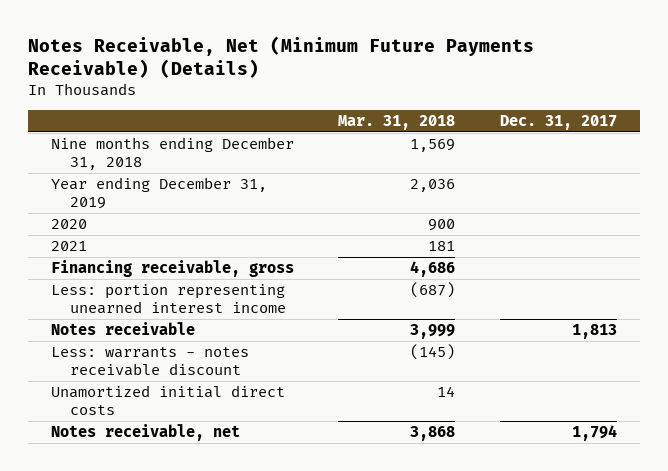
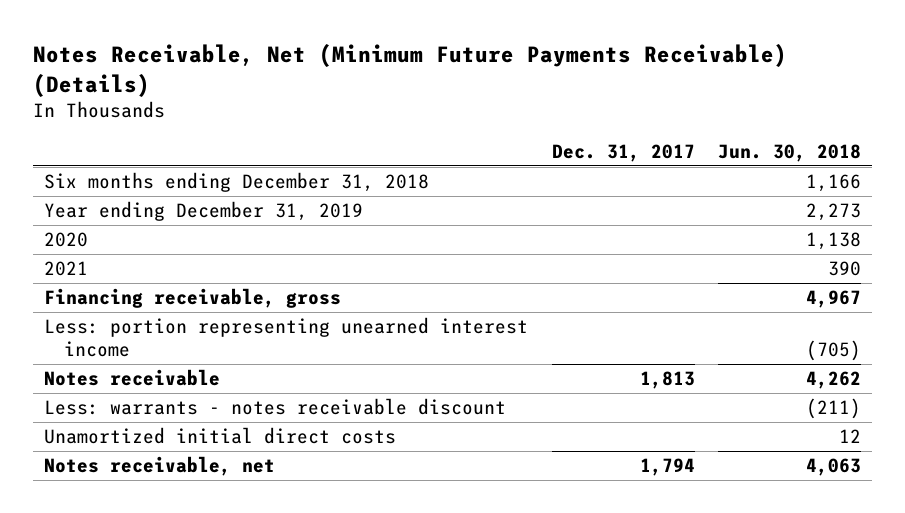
- | Mar. 31, 2018 | Dec. 31, 2017
+ | Dec. 31, 2017 | Jun. 30, 2018
- Nine months ending December 31, 2018 | 1,569 |
+ Six months ending December 31, 2018 | | 1,166

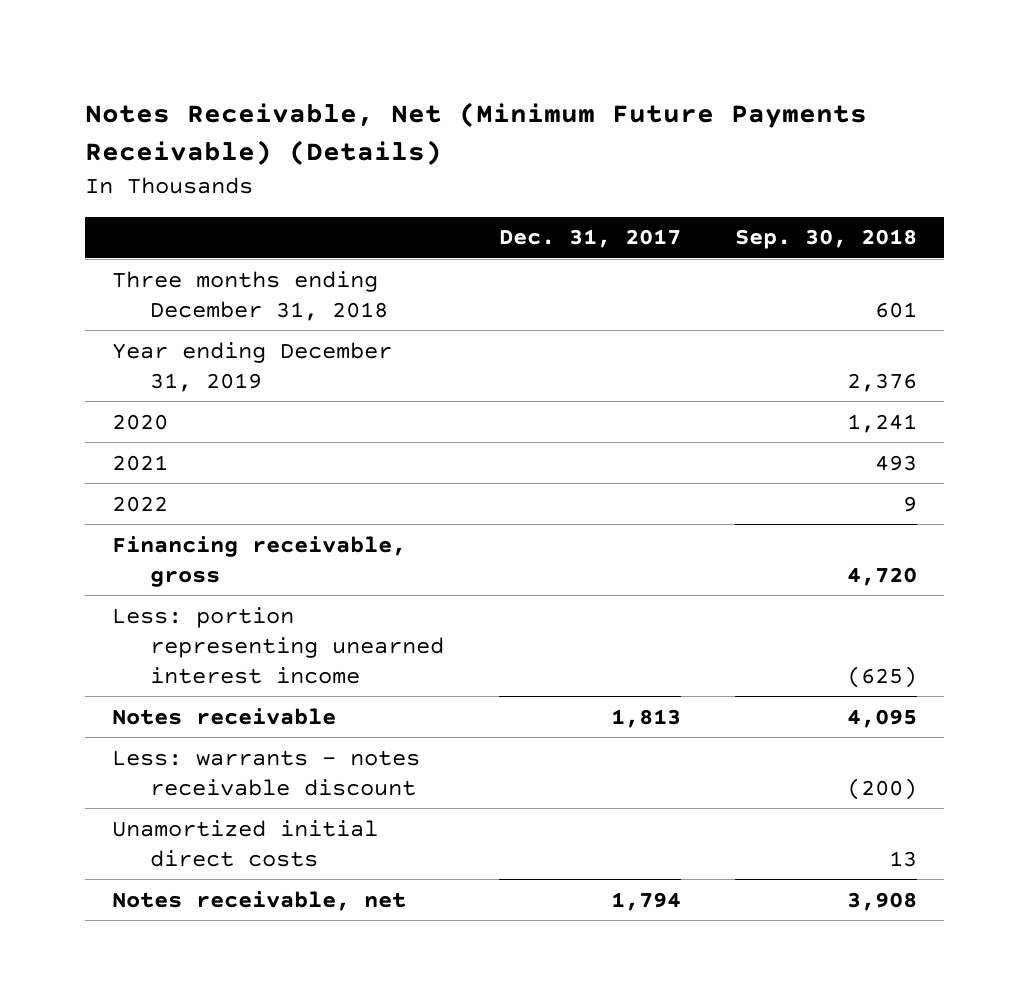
- | Dec. 31, 2017 | Jun. 30, 2018
+ | Dec. 31, 2017 | Sep. 30, 2018
- Six months ending December 31, 2018 | | 1,166
+ Three months ending December 31, 2018 | | 601
+ 2022 | | 9

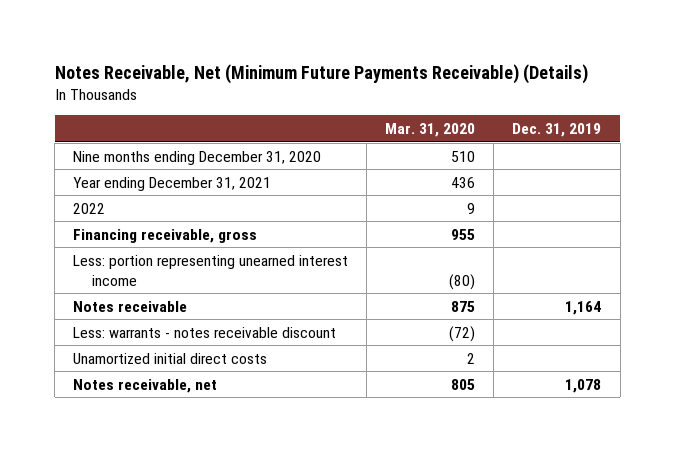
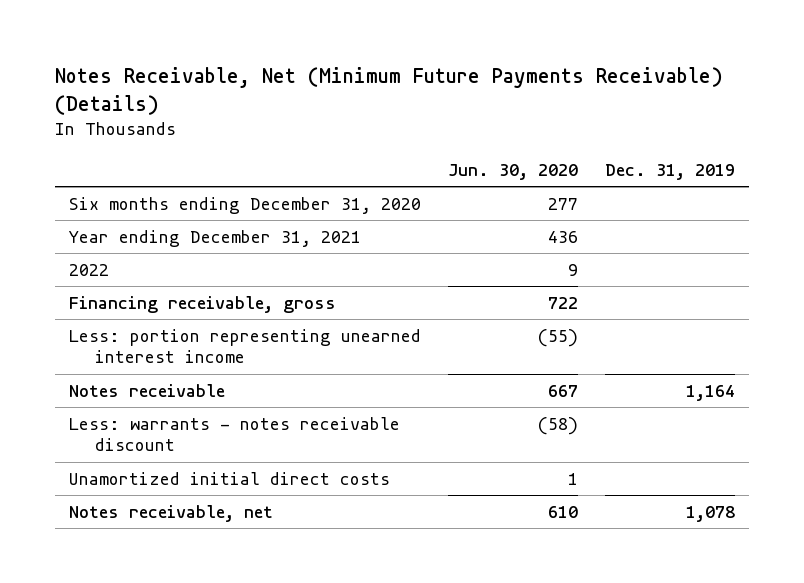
- | Mar. 31, 2020 | Dec. 31, 2019
+ | Jun. 30, 2020 | Dec. 31, 2019
- Nine months ending December 31, 2020 | 510 |
+ Six months ending December 31, 2020 | 277 |

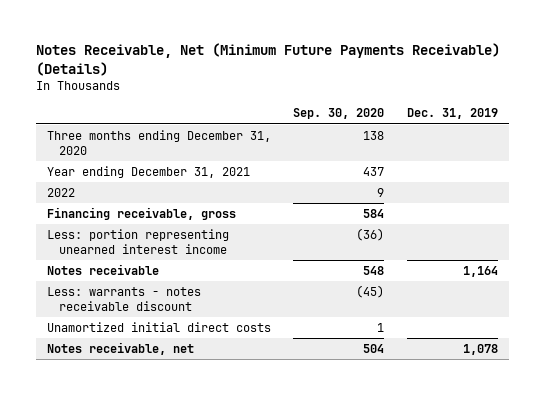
- | Jun. 30, 2020 | Dec. 31, 2019
+ | Sep. 30, 2020 | Dec. 31, 2019
- Six months ending December 31, 2020 | 277 |
+ Three months ending December 31, 2020 | 138 |

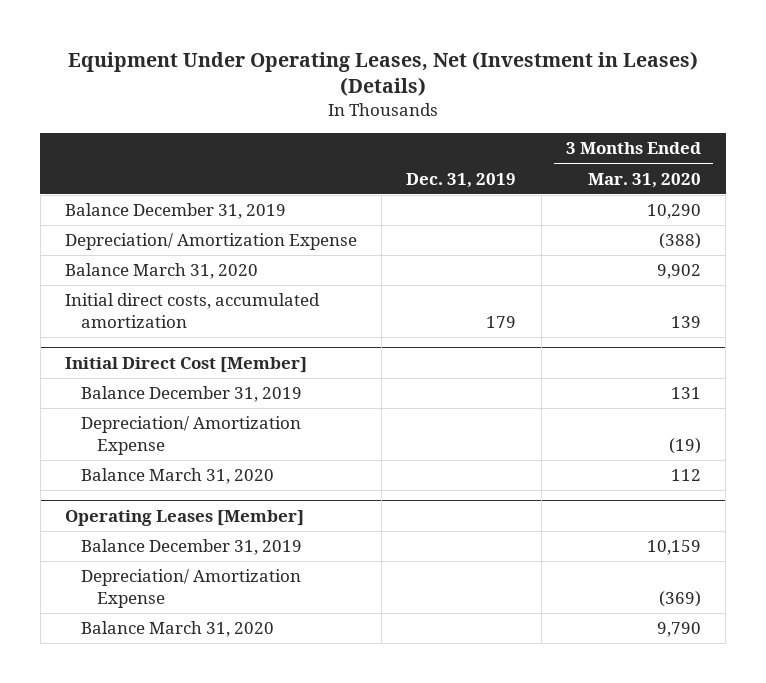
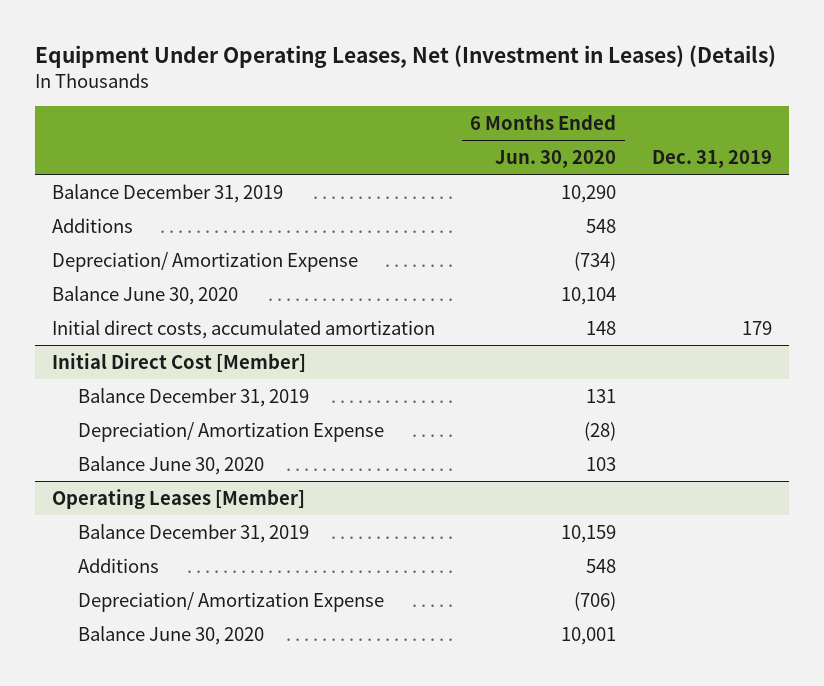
- | Dec. 31, 2019 | 3 Months Ended Mar. 31, 2020
+ | 6 Months Ended Jun. 30, 2020 | Dec. 31, 2019
+ Additions | 548 |
- Balance March 31, 2020 | | 9,902
+ Balance June 30, 2020 | 10,104 |
@ Initial Direct Cost [Member]
- Balance March 31, 2020 | | 112
+ Balance June 30, 2020 | 103 |
@ Operating Leases [Member]
+ Additions | 548 |
- Balance March 31, 2020 | | 9,790
+ Balance June 30, 2020 | 10,001 |

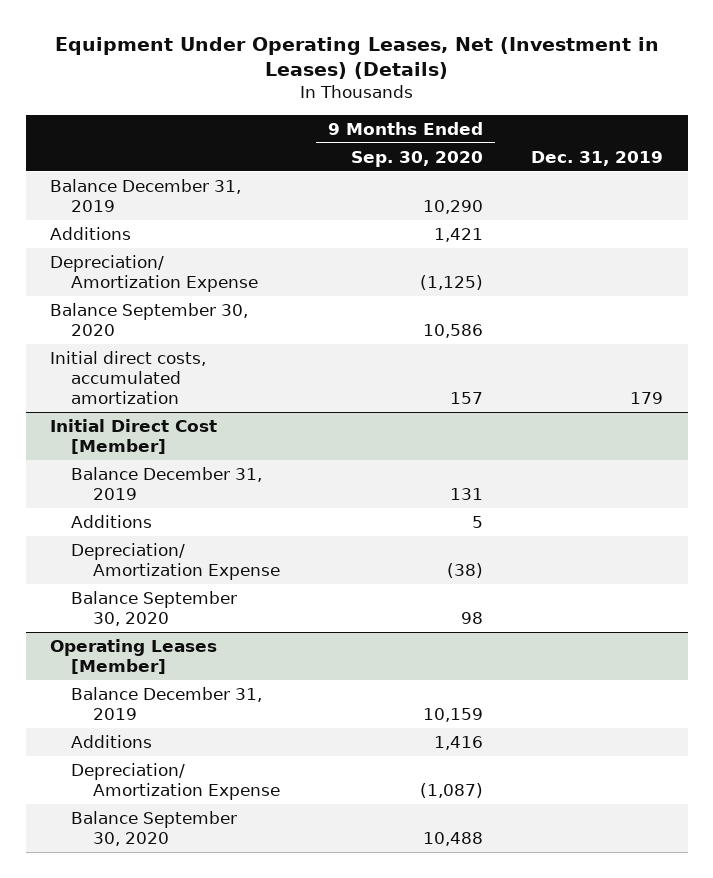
- | 6 Months Ended Jun. 30, 2020 | Dec. 31, 2019
+ | 9 Months Ended Sep. 30, 2020 | Dec. 31, 2019
- Balance June 30, 2020 | 10,104 |
+ Balance September 30, 2020 | 10,586 |
@ Initial Direct Cost [Member]
+ Additions | 5 |
- Balance June 30, 2020 | 103 |
+ Balance September 30, 2020 | 98 |
@ Operating Leases [Member]
- Balance June 30, 2020 | 10,001 |
+ Balance September 30, 2020 | 10,488 |

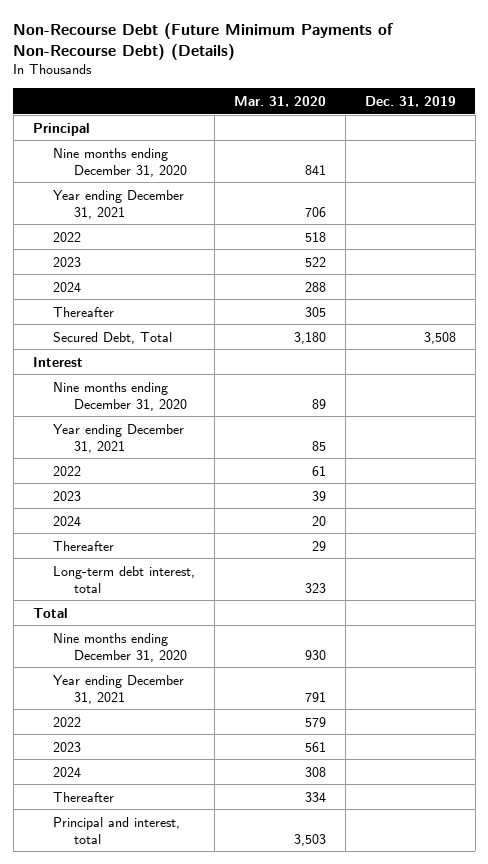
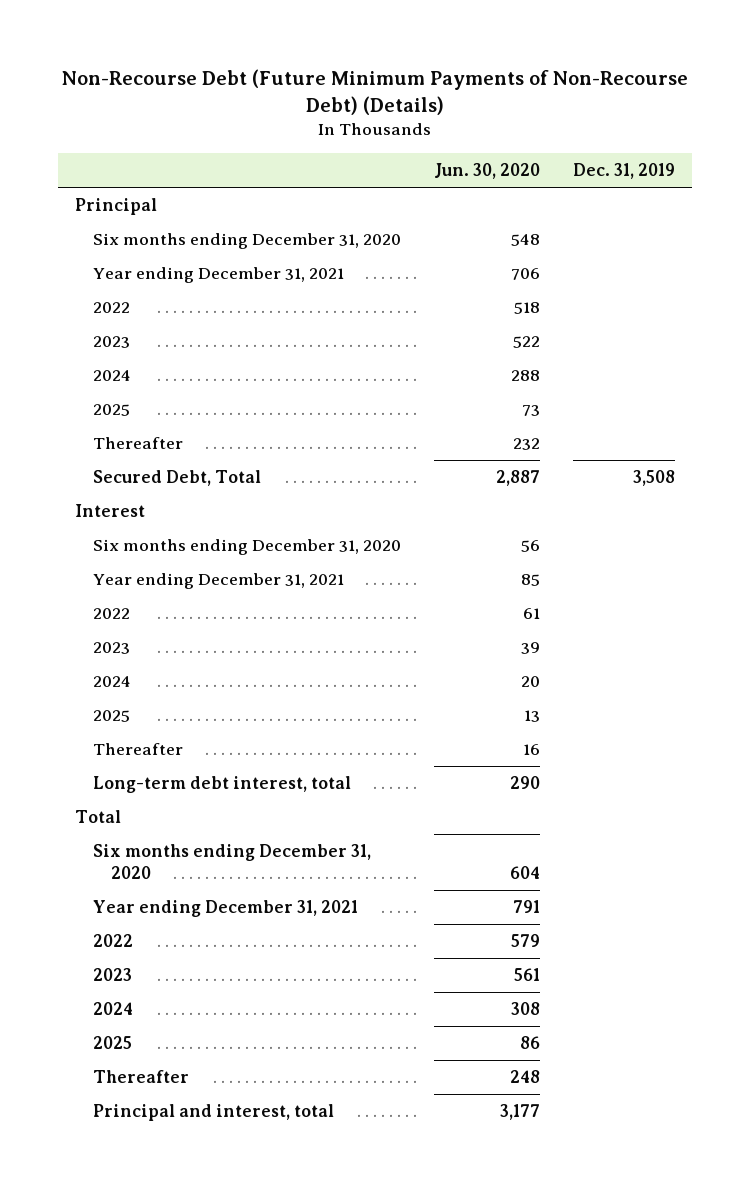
- | Mar. 31, 2020 | Dec. 31, 2019
+ | Jun. 30, 2020 | Dec. 31, 2019
- Nine months ending December 31, 2020 | 841 |
+ Six months ending December 31, 2020 | 548 |
+ 2025 | 73 |
- Nine months ending December 31, 2020 | 89 |
+ Six months ending December 31, 2020 | 56 |
+ 2025 | 13 |
- Nine months ending December 31, 2020 | 930 |
+ Six months ending December 31, 2020 | 604 |
+ 2025 | 86 |

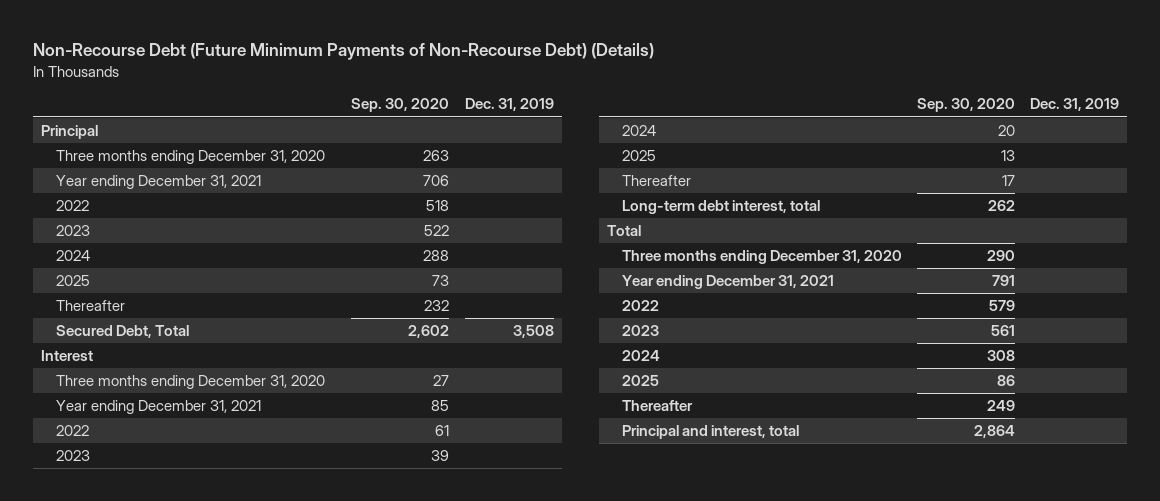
- | Jun. 30, 2020 | Dec. 31, 2019
+ | Sep. 30, 2020 | Dec. 31, 2019
- Six months ending December 31, 2020 | 548 |
+ Three months ending December 31, 2020 | 263 |
- Six months ending December 31, 2020 | 56 |
+ Three months ending December 31, 2020 | 27 |
- Six months ending December 31, 2020 | 604 |
+ Three months ending December 31, 2020 | 290 |

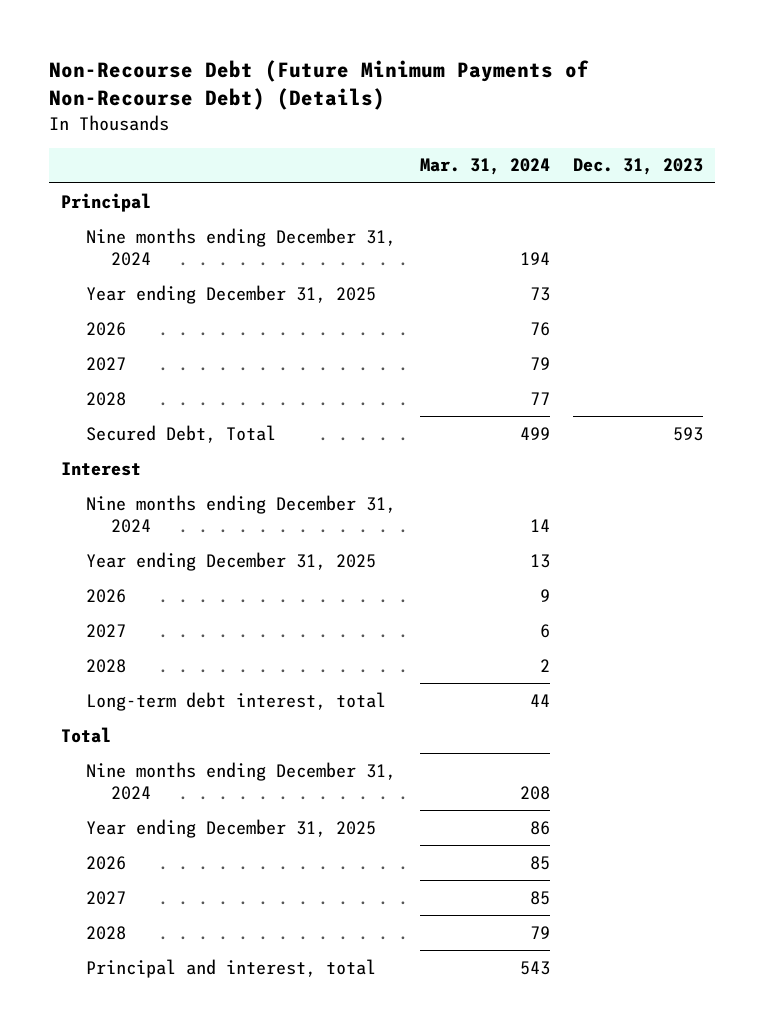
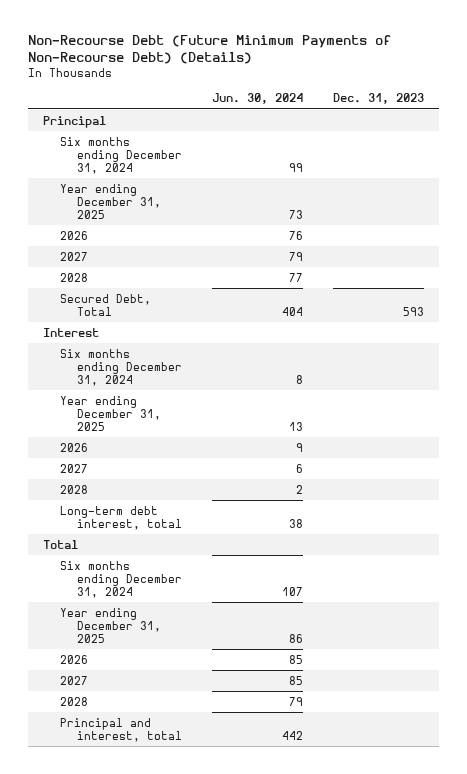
- | Mar. 31, 2024 | Dec. 31, 2023
+ | Jun. 30, 2024 | Dec. 31, 2023
- Nine months ending December 31, 2024 | 194 |
+ Six months ending December 31, 2024 | 99 |
- Nine months ending December 31, 2024 | 14 |
+ Six months ending December 31, 2024 | 8 |
- Nine months ending December 31, 2024 | 208 |
+ Six months ending December 31, 2024 | 107 |

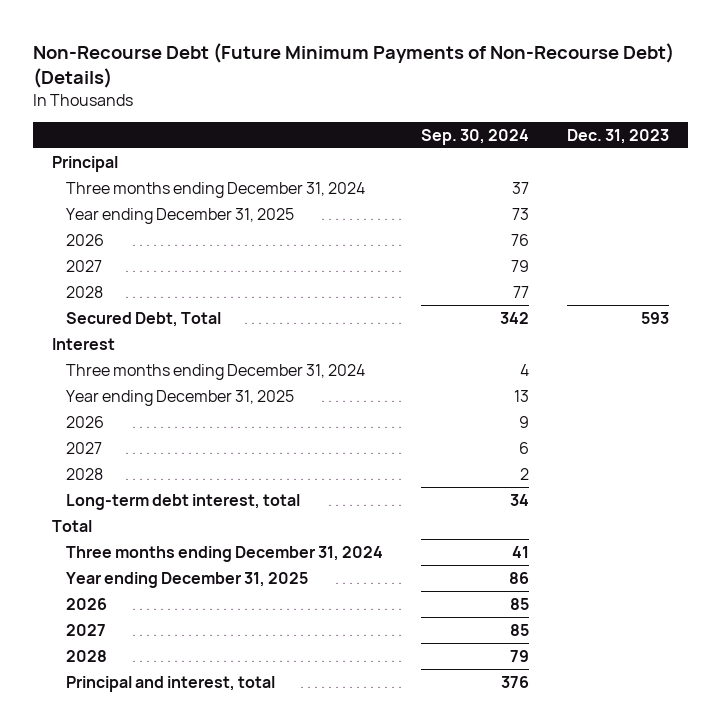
- | Jun. 30, 2024 | Dec. 31, 2023
+ | Sep. 30, 2024 | Dec. 31, 2023
- Six months ending December 31, 2024 | 99 |
+ Three months ending December 31, 2024 | 37 |
- Six months ending December 31, 2024 | 8 |
+ Three months ending December 31, 2024 | 4 |
- Six months ending December 31, 2024 | 107 |
+ Three months ending December 31, 2024 | 41 |

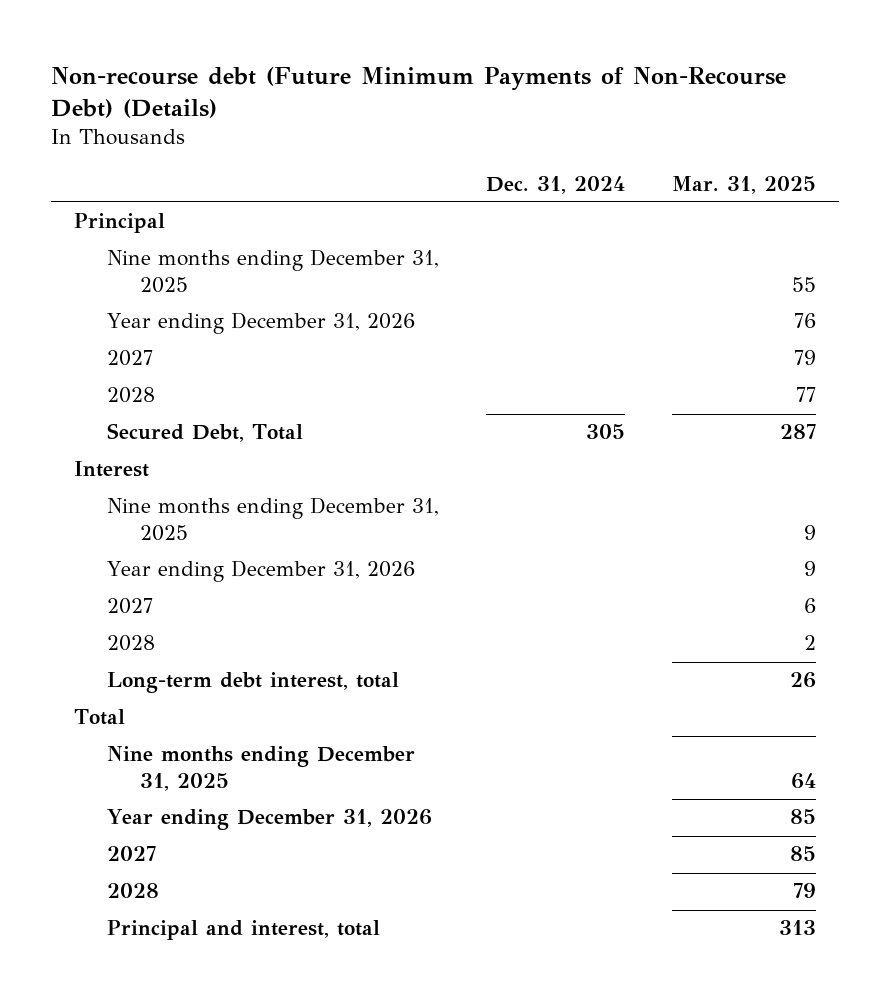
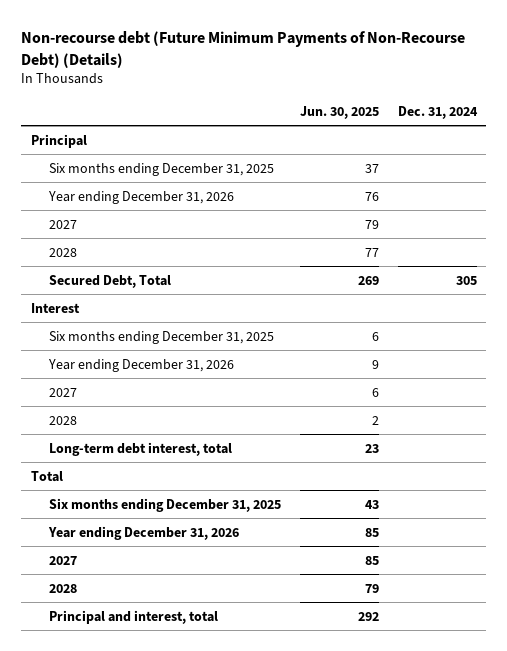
- | Dec. 31, 2024 | Mar. 31, 2025
+ | Jun. 30, 2025 | Dec. 31, 2024
- Nine months ending December 31, 2025 | | 55
+ Six months ending December 31, 2025 | 37 |
- Nine months ending December 31, 2025 | | 9
+ Six months ending December 31, 2025 | 6 |
- Nine months ending December 31, 2025 | | 64
+ Six months ending December 31, 2025 | 43 |

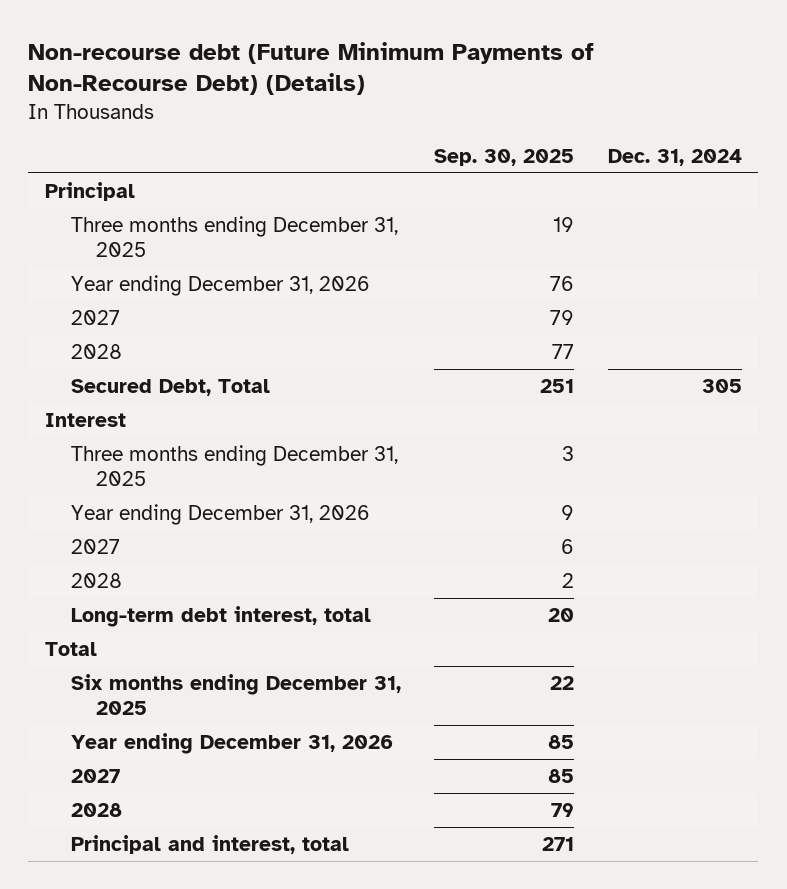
- | Jun. 30, 2025 | Dec. 31, 2024
+ | Sep. 30, 2025 | Dec. 31, 2024
- Six months ending December 31, 2025 | 37 |
+ Three months ending December 31, 2025 | 19 |
- Six months ending December 31, 2025 | 6 |
+ Three months ending December 31, 2025 | 3 |

